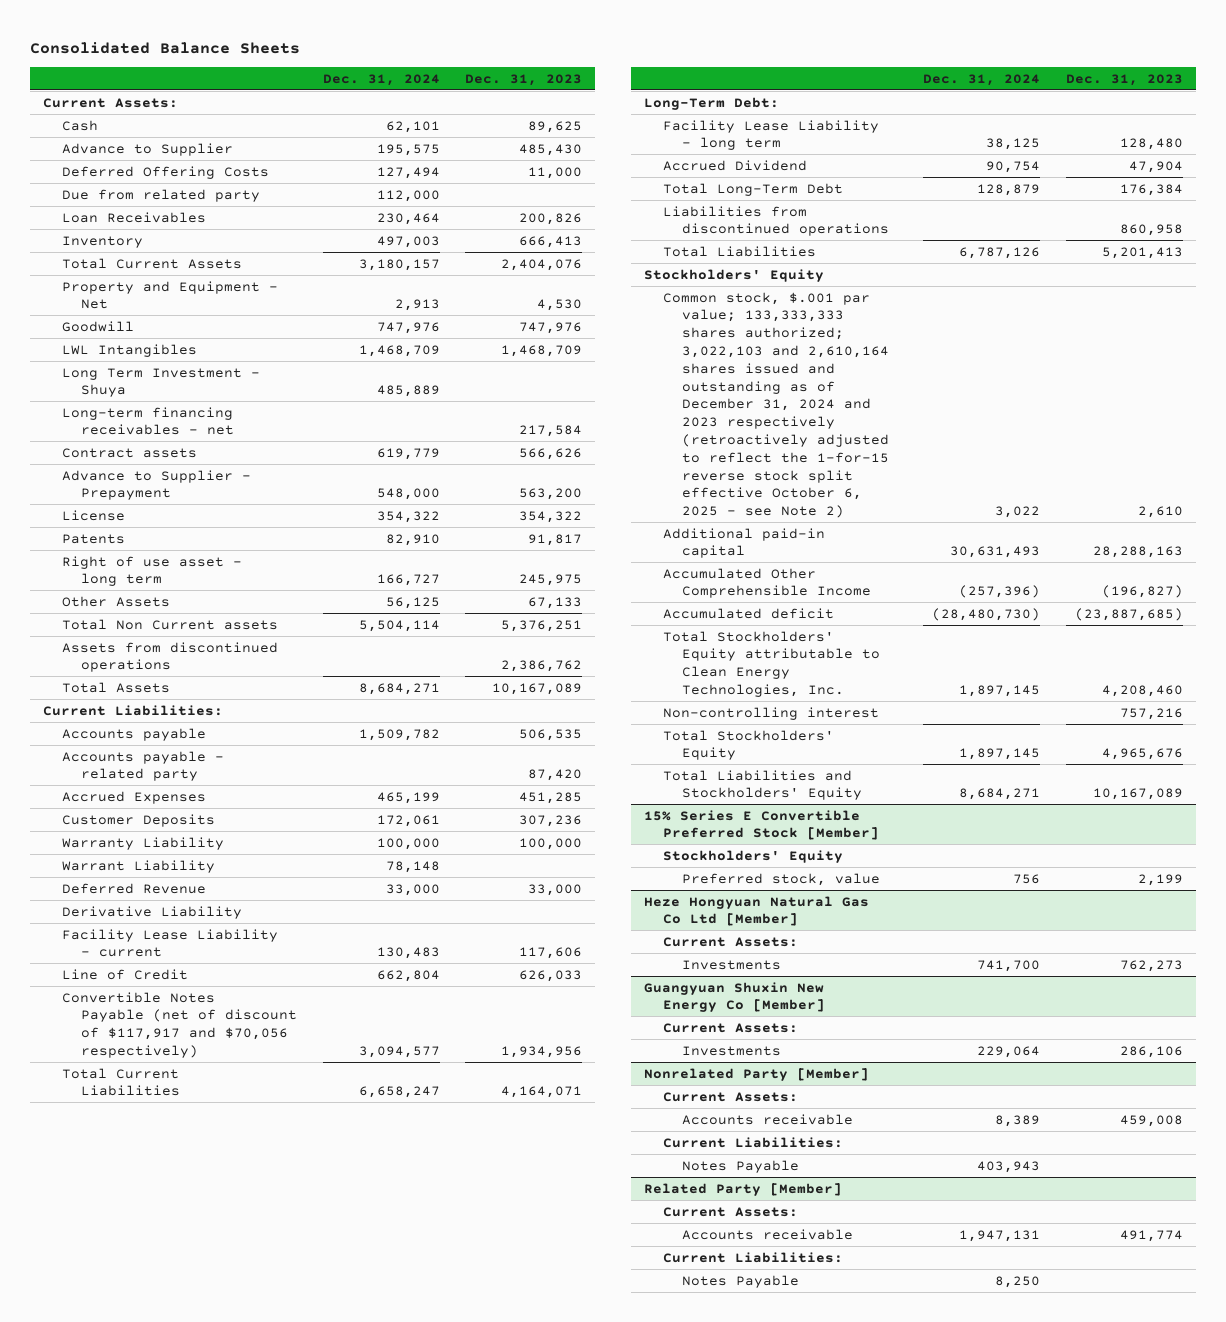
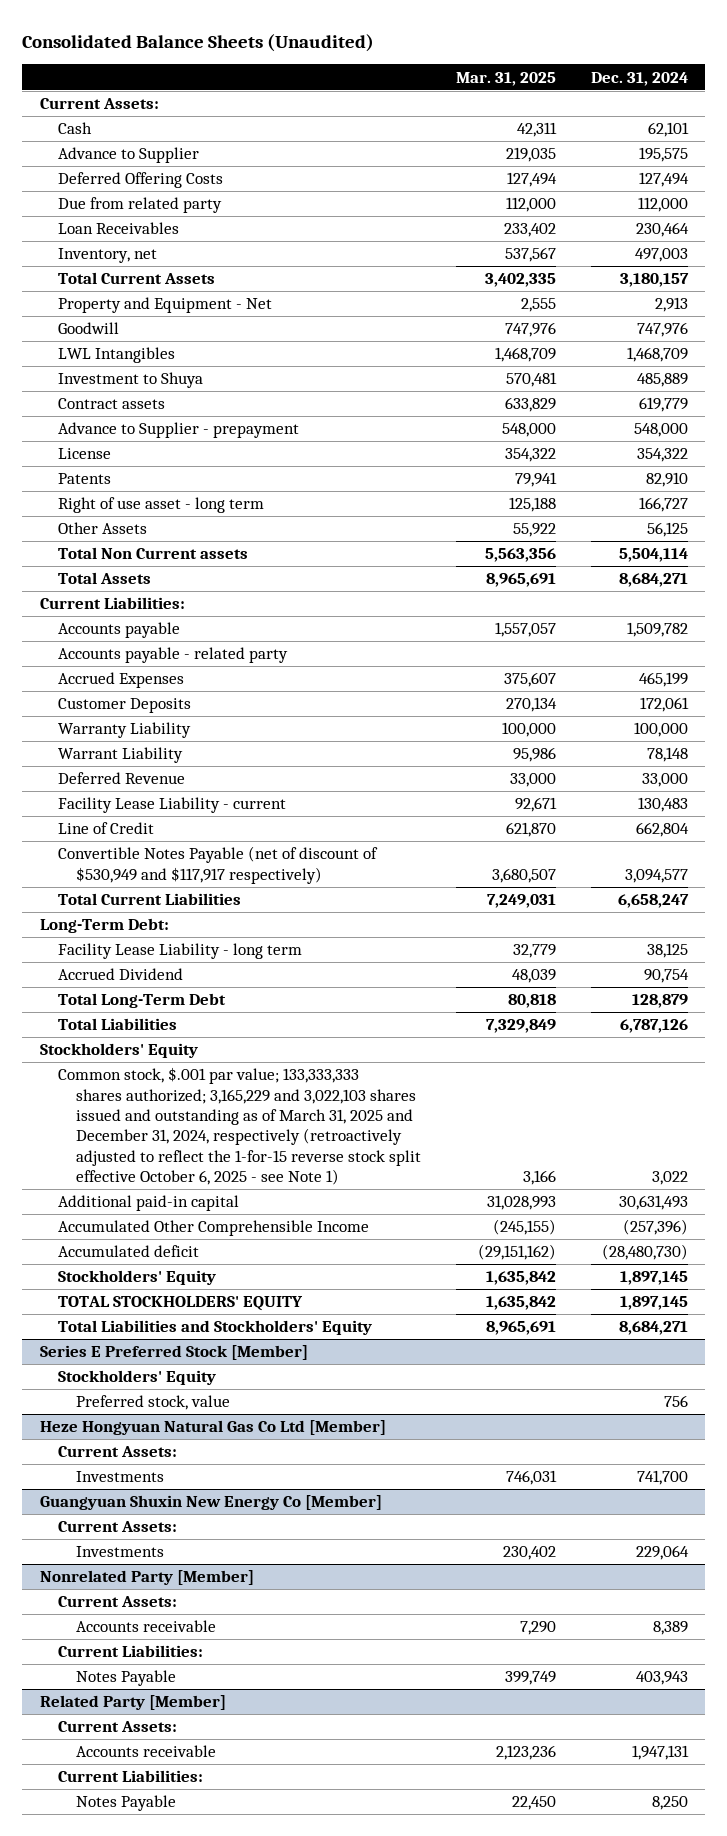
- Consolidated Balance Sheets
+ Consolidated Balance Sheets (Unaudited)
- | Dec. 31, 2024 | Dec. 31, 2023
+ | Mar. 31, 2025 | Dec. 31, 2024
- Inventory | 497,003 | 666,413
+ Inventory, net | 537,567 | 497,003
- Long Term Investment - Shuya | 485,889 |
- Long-term financing receivables - net | | 217,584
+ Investment to Shuya | 570,481 | 485,889
- Advance to Supplier - Prepayment | 548,000 | 563,200
+ Advance to Supplier - prepayment | 548,000 | 548,000
- Assets from discontinued operations | | 2,386,762
- Derivative Liability
- Convertible Notes Payable (net of discount of $117,917 and $70,056 respectively) | 3,094,577 | 1,934,956
+ Convertible Notes Payable (net of discount of $530,949 and $117,917 respectively) | 3,680,507 | 3,094,577
- Liabilities from discontinued operations | | 860,958
- Common stock, $.001 par value; 133,333,333 shares authorized; 3,022,103 and 2,610,164 shares issued and outstanding as of December 31, 2024 and 2023 respectively (retroactively adjusted to reflect the 1-for-15 reverse stock split effective October 6, 2025 - see Note 2) | 3,022 | 2,610
+ Common stock, $.001 par value; 133,333,333 shares authorized; 3,165,229 and 3,022,103 shares issued and outstanding as of March 31, 2025 and December 31, 2024, respectively (retroactively adjusted to reflect the 1-for-15 reverse stock split effective October 6, 2025 - see Note 1) | 3,166 | 3,022
- Total Stockholders' Equity attributable to Clean Energy Technologies, Inc. | 1,897,145 | 4,208,460
- Non-controlling interest | | 757,216
- Total Stockholders' Equity | 1,897,145 | 4,965,676
+ Stockholders' Equity | 1,635,842 | 1,897,145
+ TOTAL STOCKHOLDERS' EQUITY | 1,635,842 | 1,897,145
- 15% Series E Convertible Preferred Stock [Member]
+ Series E Preferred Stock [Member]

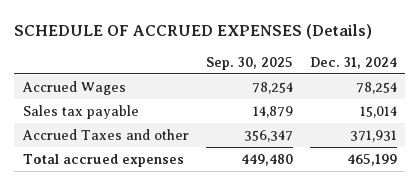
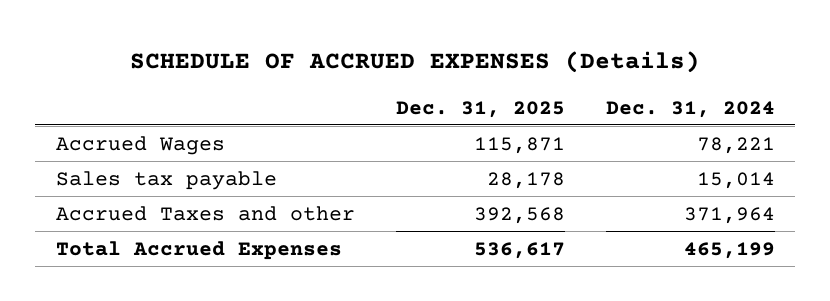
- | Sep. 30, 2025 | Dec. 31, 2024
+ | Dec. 31, 2025 | Dec. 31, 2024
- Accrued Wages | 78,254 | 78,254
+ Accrued Wages | 115,871 | 78,221
- Accrued Taxes and other | 356,347 | 371,931
- Total accrued expenses | 449,480 | 465,199
+ Accrued Taxes and other | 392,568 | 371,964
+ Total Accrued Expenses | 536,617 | 465,199

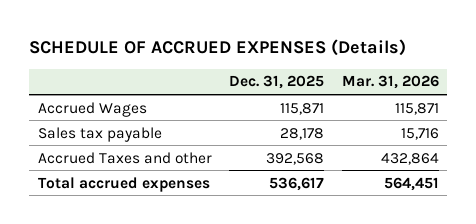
- | Dec. 31, 2025 | Dec. 31, 2024
+ | Dec. 31, 2025 | Mar. 31, 2026
- Total Accrued Expenses | 536,617 | 465,199
+ Total accrued expenses | 536,617 | 564,451

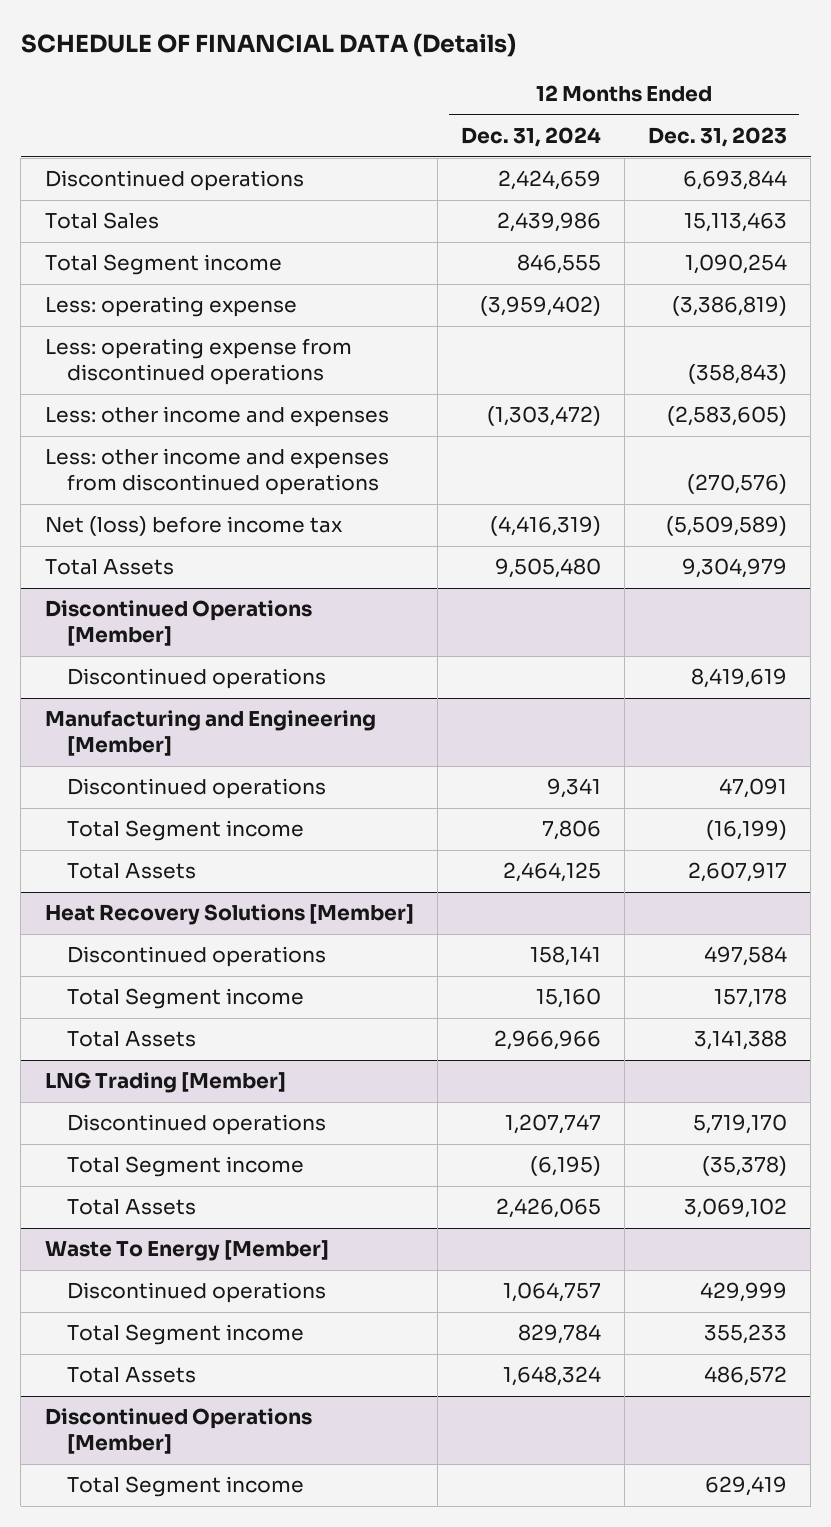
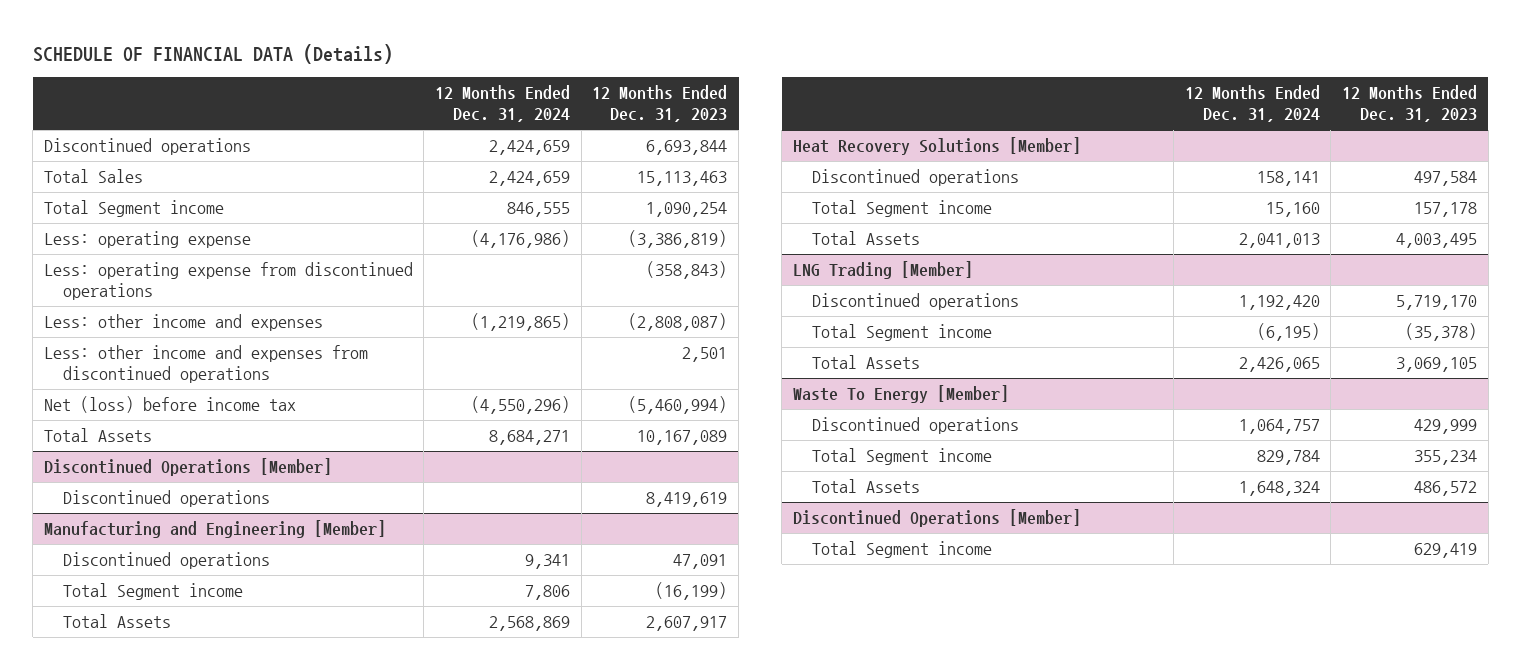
- Total Sales | 2,439,986 | 15,113,463
+ Total Sales | 2,424,659 | 15,113,463
- Less: operating expense | (3,959,402) | (3,386,819)
+ Less: operating expense | (4,176,986) | (3,386,819)
- Less: other income and expenses | (1,303,472) | (2,583,605)
- Less: other income and expenses from discontinued operations | | (270,576)
- Net (loss) before income tax | (4,416,319) | (5,509,589)
- Total Assets | 9,505,480 | 9,304,979
+ Less: other income and expenses | (1,219,865) | (2,808,087)
+ Less: other income and expenses from discontinued operations | | 2,501
+ Net (loss) before income tax | (4,550,296) | (5,460,994)
+ Total Assets | 8,684,271 | 10,167,089
@ Manufacturing and Engineering [Member]
- Total Assets | 2,464,125 | 2,607,917
+ Total Assets | 2,568,869 | 2,607,917
@ Heat Recovery Solutions [Member]
- Total Assets | 2,966,966 | 3,141,388
+ Total Assets | 2,041,013 | 4,003,495
@ LNG Trading [Member]
- Discontinued operations | 1,207,747 | 5,719,170
+ Discontinued operations | 1,192,420 | 5,719,170
- Total Assets | 2,426,065 | 3,069,102
+ Total Assets | 2,426,065 | 3,069,105
@ Waste To Energy [Member]
- Total Segment income | 829,784 | 355,233
+ Total Segment income | 829,784 | 355,234

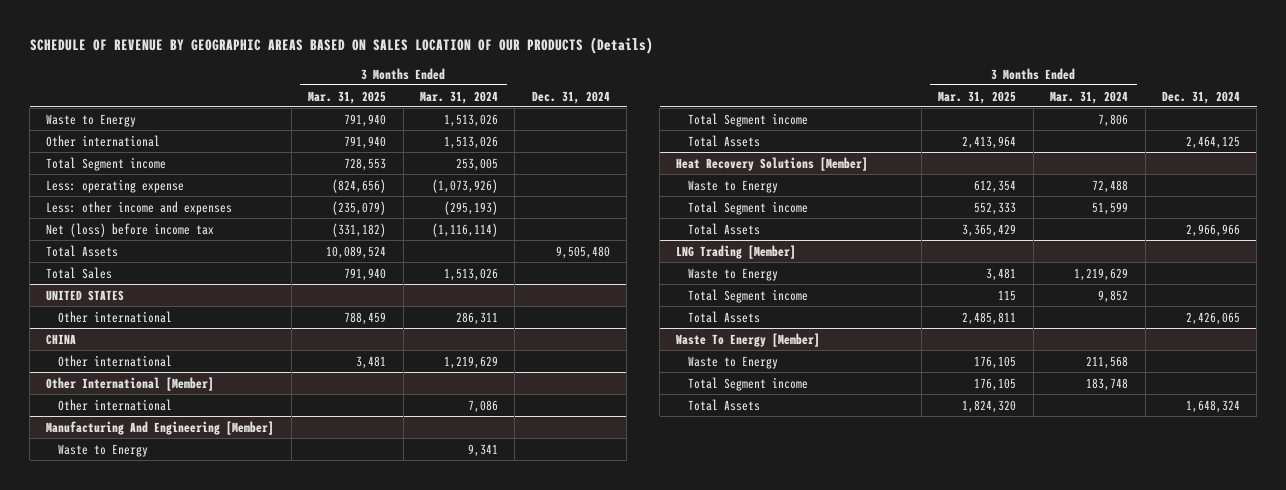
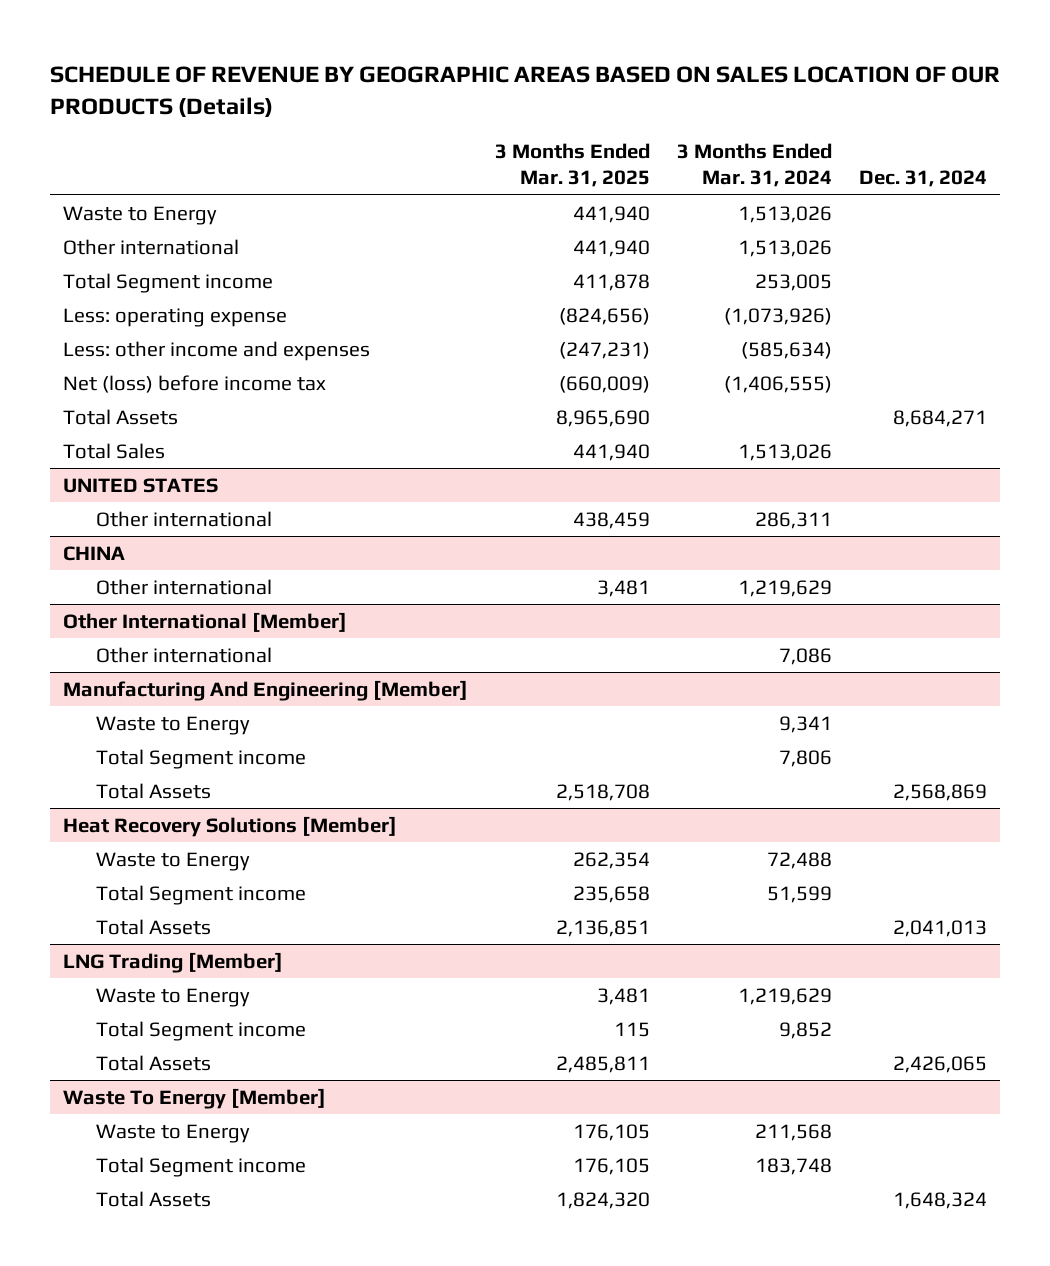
- Waste to Energy | 791,940 | 1,513,026 |
- Other international | 791,940 | 1,513,026 |
- Total Segment income | 728,553 | 253,005 |
+ Waste to Energy | 441,940 | 1,513,026 |
+ Other international | 441,940 | 1,513,026 |
+ Total Segment income | 411,878 | 253,005 |
- Less: other income and expenses | (235,079) | (295,193) |
- Net (loss) before income tax | (331,182) | (1,116,114) |
- Total Assets | 10,089,524 | | 9,505,480
- Total Sales | 791,940 | 1,513,026 |
+ Less: other income and expenses | (247,231) | (585,634) |
+ Net (loss) before income tax | (660,009) | (1,406,555) |
+ Total Assets | 8,965,690 | | 8,684,271
+ Total Sales | 441,940 | 1,513,026 |
@ UNITED STATES
- Other international | 788,459 | 286,311 |
+ Other international | 438,459 | 286,311 |
@ Manufacturing And Engineering [Member]
- Total Assets | 2,413,964 | | 2,464,125
+ Total Assets | 2,518,708 | | 2,568,869
@ Heat Recovery Solutions [Member]
- Waste to Energy | 612,354 | 72,488 |
- Total Segment income | 552,333 | 51,599 |
- Total Assets | 3,365,429 | | 2,966,966
+ Waste to Energy | 262,354 | 72,488 |
+ Total Segment income | 235,658 | 51,599 |
+ Total Assets | 2,136,851 | | 2,041,013

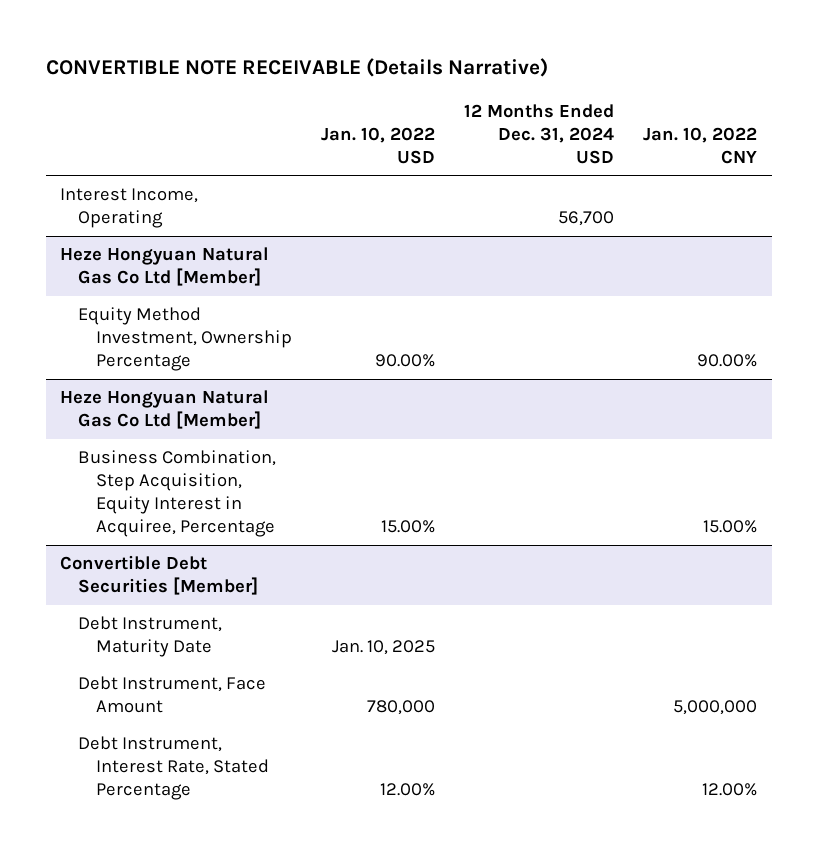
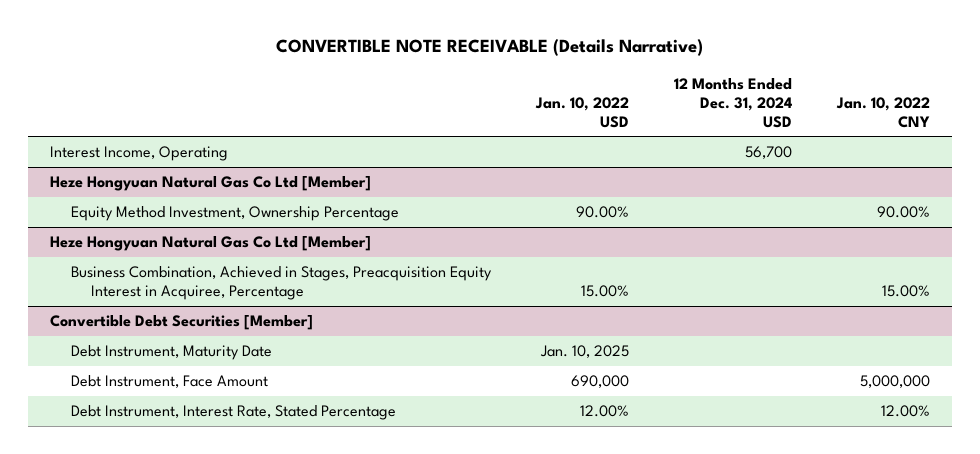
@ Heze Hongyuan Natural Gas Co Ltd [Member]
- Business Combination, Step Acquisition, Equity Interest in Acquiree, Percentage | 15.00% | | 15.00%
+ Business Combination, Achieved in Stages, Preacquisition Equity Interest in Acquiree, Percentage | 15.00% | | 15.00%
@ Convertible Debt Securities [Member]
- Debt Instrument, Face Amount | 780,000 | | 5,000,000
+ Debt Instrument, Face Amount | 690,000 | | 5,000,000

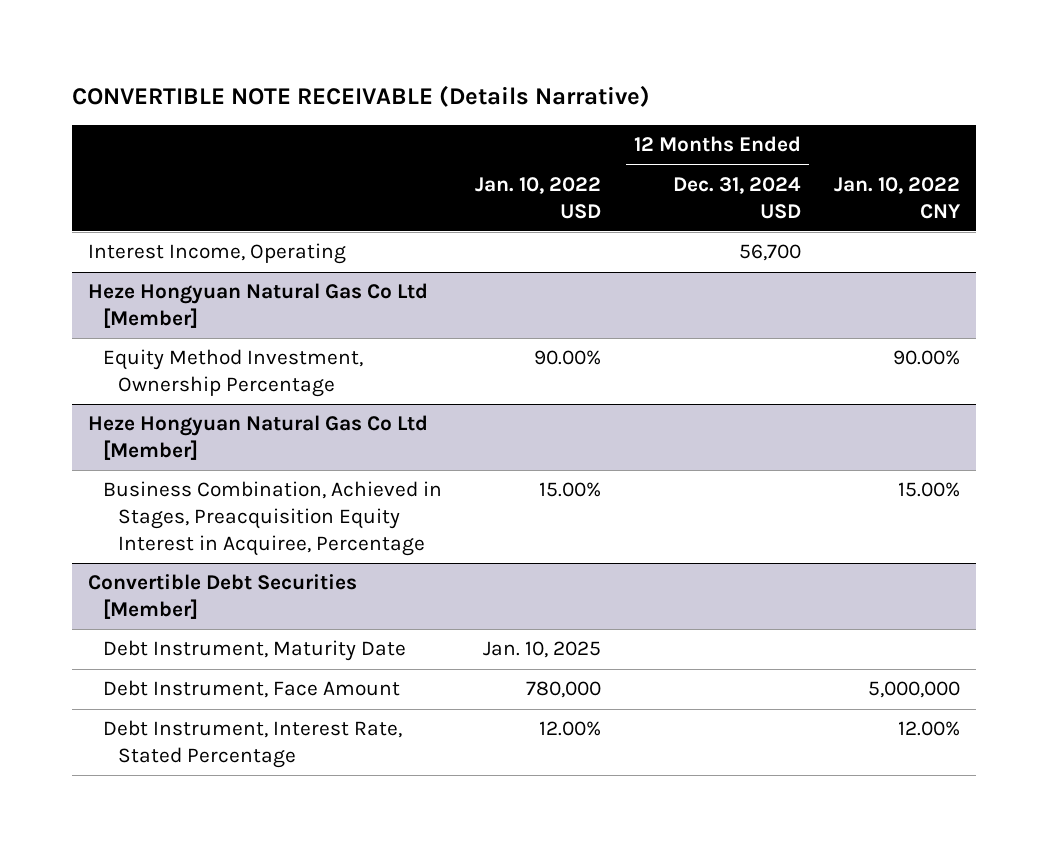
@ Convertible Debt Securities [Member]
- Debt Instrument, Face Amount | 690,000 | | 5,000,000
+ Debt Instrument, Face Amount | 780,000 | | 5,000,000

